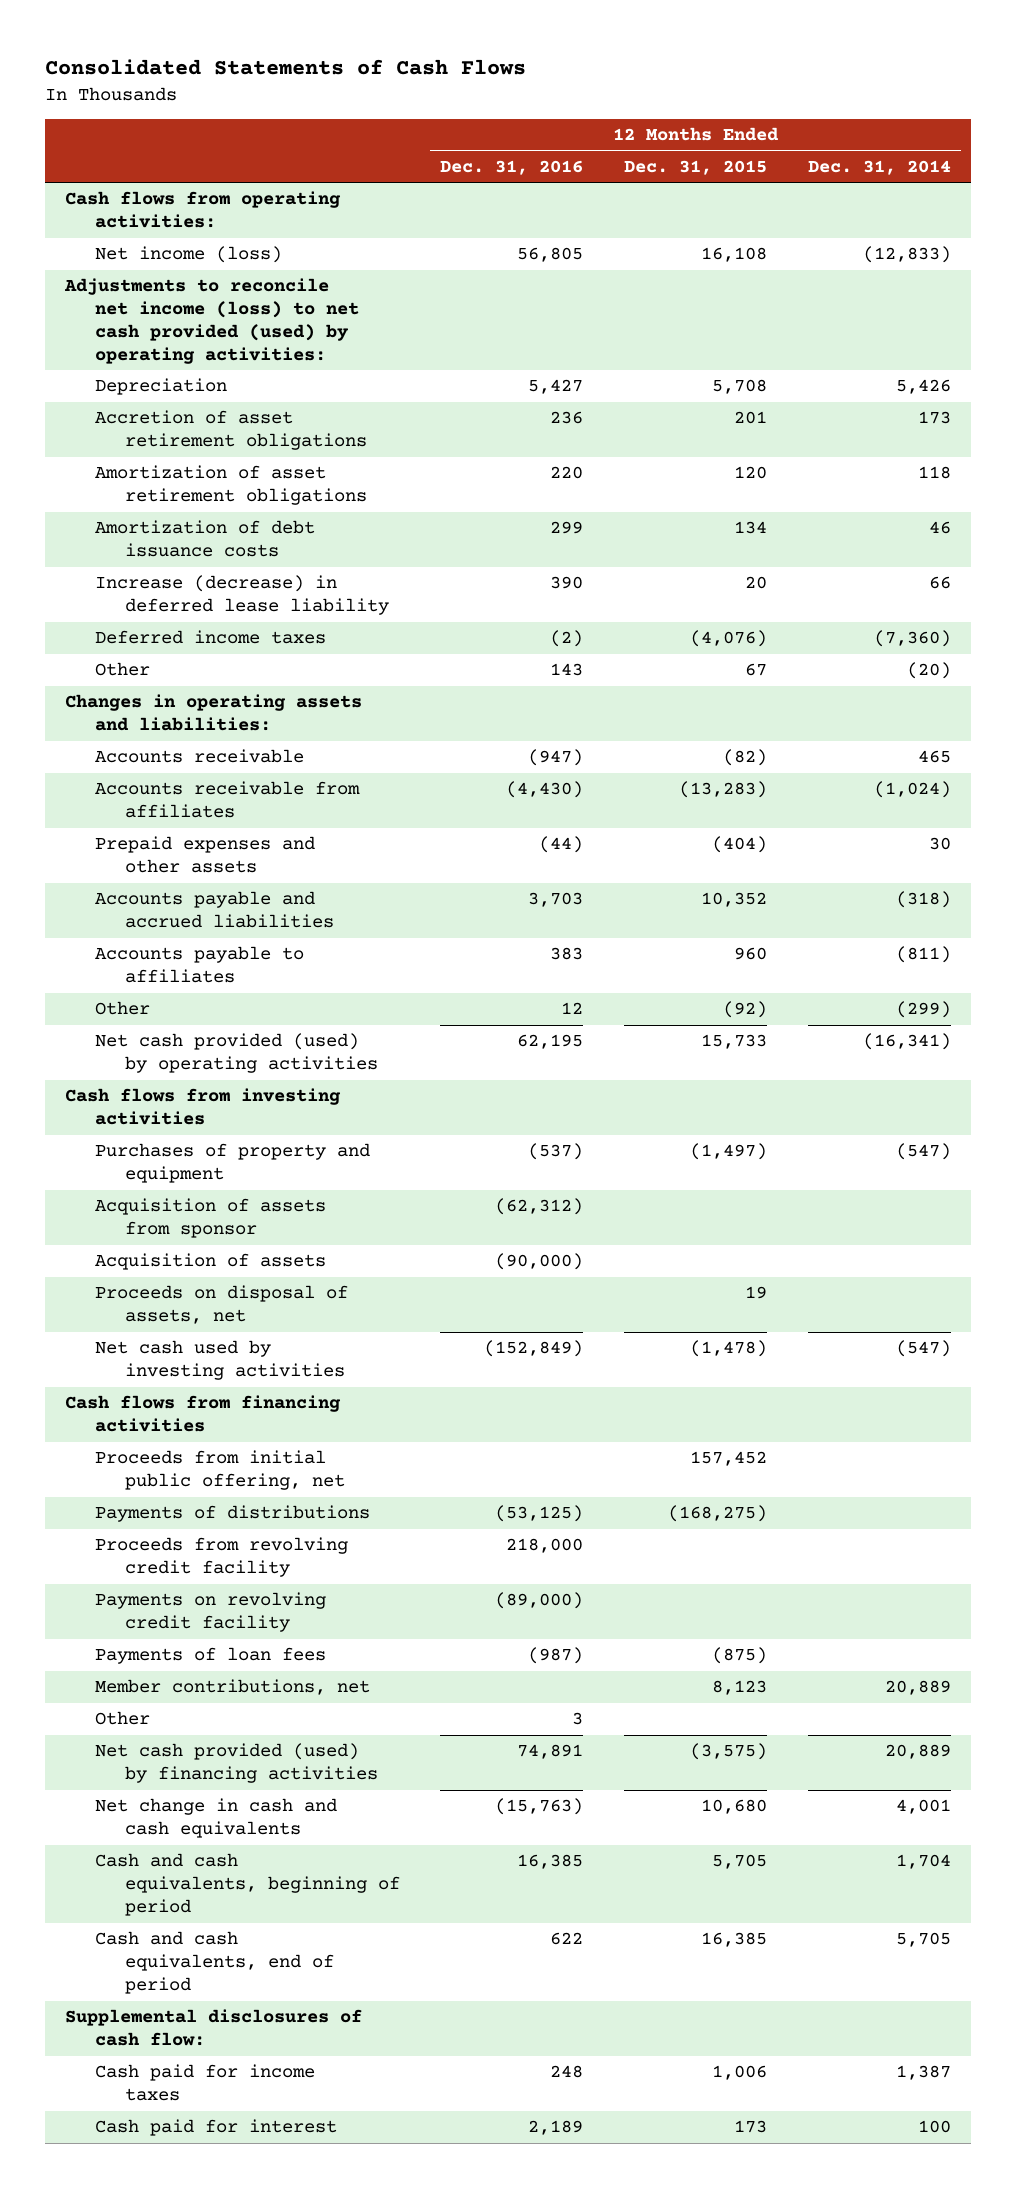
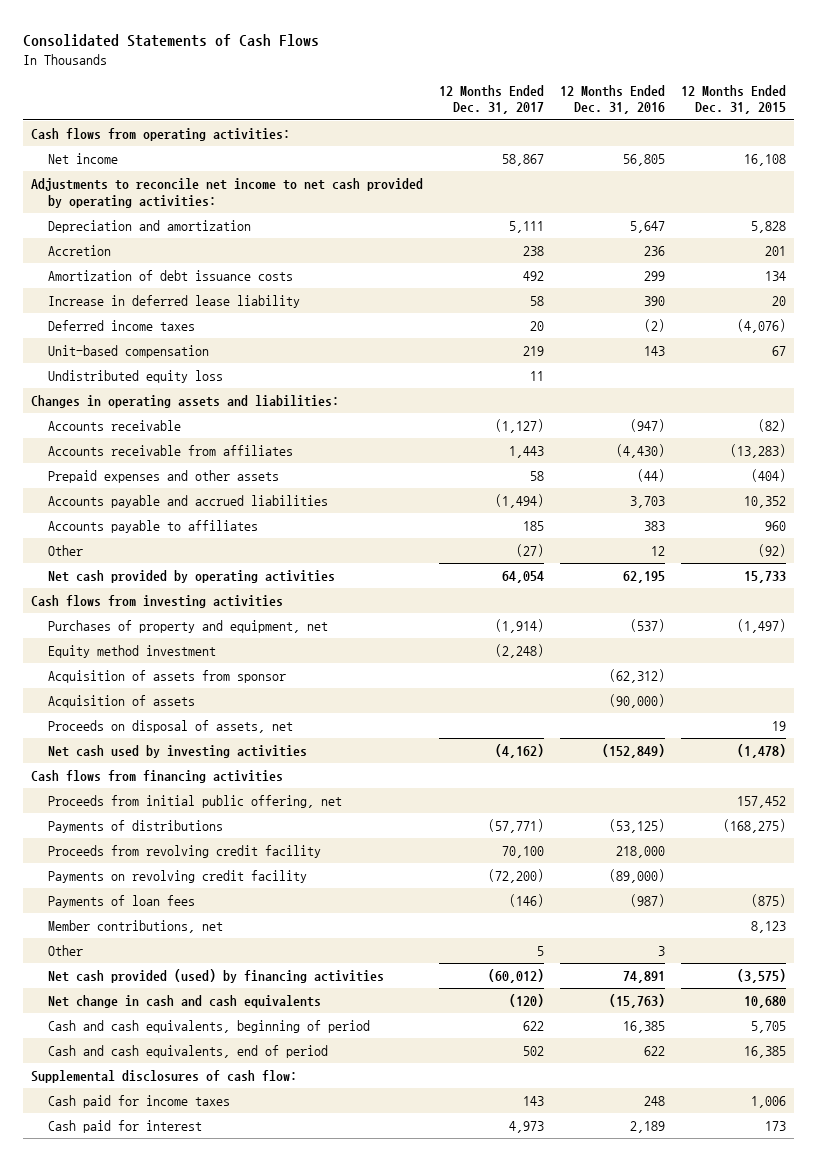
- | 12 Months Ended Dec. 31, 2016 | 12 Months Ended Dec. 31, 2015 | 12 Months Ended Dec. 31, 2014
+ | 12 Months Ended Dec. 31, 2017 | 12 Months Ended Dec. 31, 2016 | 12 Months Ended Dec. 31, 2015
- Net income (loss) | 56,805 | 16,108 | (12,833)
- Adjustments to reconcile net income (loss) to net cash provided (used) by operating activities:
- Depreciation | 5,427 | 5,708 | 5,426
- Accretion of asset retirement obligations | 236 | 201 | 173
- Amortization of asset retirement obligations | 220 | 120 | 118
+ Net income | 58,867 | 56,805 | 16,108
+ Adjustments to reconcile net income to net cash provided by operating activities:
+ Depreciation and amortization | 5,111 | 5,647 | 5,828
+ Accretion | 238 | 236 | 201
- Increase (decrease) in deferred lease liability | 390 | 20 | 66
+ Increase in deferred lease liability | 58 | 390 | 20
- Other | 143 | 67 | (20)
+ Unit-based compensation | 219 | 143 | 67
+ Undistributed equity loss | 11 | |
- Net cash provided (used) by operating activities | 62,195 | 15,733 | (16,341)
+ Net cash provided by operating activities | 64,054 | 62,195 | 15,733
- Purchases of property and equipment | (537) | (1,497) | (547)
+ Purchases of property and equipment, net | (1,914) | (537) | (1,497)
+ Equity method investment | (2,248) | |

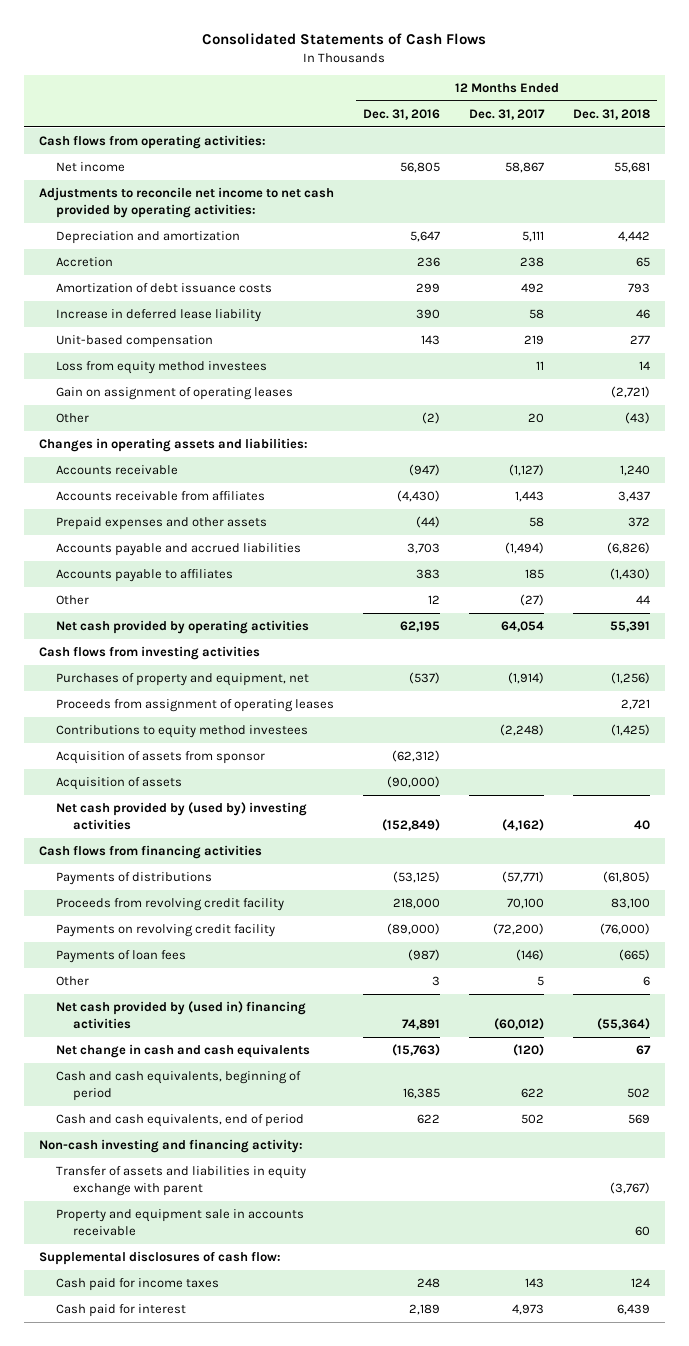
- | 12 Months Ended Dec. 31, 2017 | 12 Months Ended Dec. 31, 2016 | 12 Months Ended Dec. 31, 2015
+ | 12 Months Ended Dec. 31, 2016 | 12 Months Ended Dec. 31, 2017 | 12 Months Ended Dec. 31, 2018
- Deferred income taxes | 20 | (2) | (4,076)
- Undistributed equity loss | 11 | |
+ Loss from equity method investees | | 11 | 14
+ Gain on assignment of operating leases | | | (2,721)
+ Other | (2) | 20 | (43)
- Equity method investment | (2,248) | |
+ Proceeds from assignment of operating leases | | | 2,721
+ Contributions to equity method investees | | (2,248) | (1,425)
- Proceeds on disposal of assets, net | | | 19
- Net cash used by investing activities | (4,162) | (152,849) | (1,478)
+ Net cash provided by (used by) investing activities | (152,849) | (4,162) | 40
- Proceeds from initial public offering, net | | | 157,452
- Member contributions, net | | | 8,123
- Net cash provided (used) by financing activities | (60,012) | 74,891 | (3,575)
+ Net cash provided by (used in) financing activities | 74,891 | (60,012) | (55,364)
+ Non-cash investing and financing activity:
+ Transfer of assets and liabilities in equity exchange with parent | | | (3,767)
+ Property and equipment sale in accounts receivable | | | 60

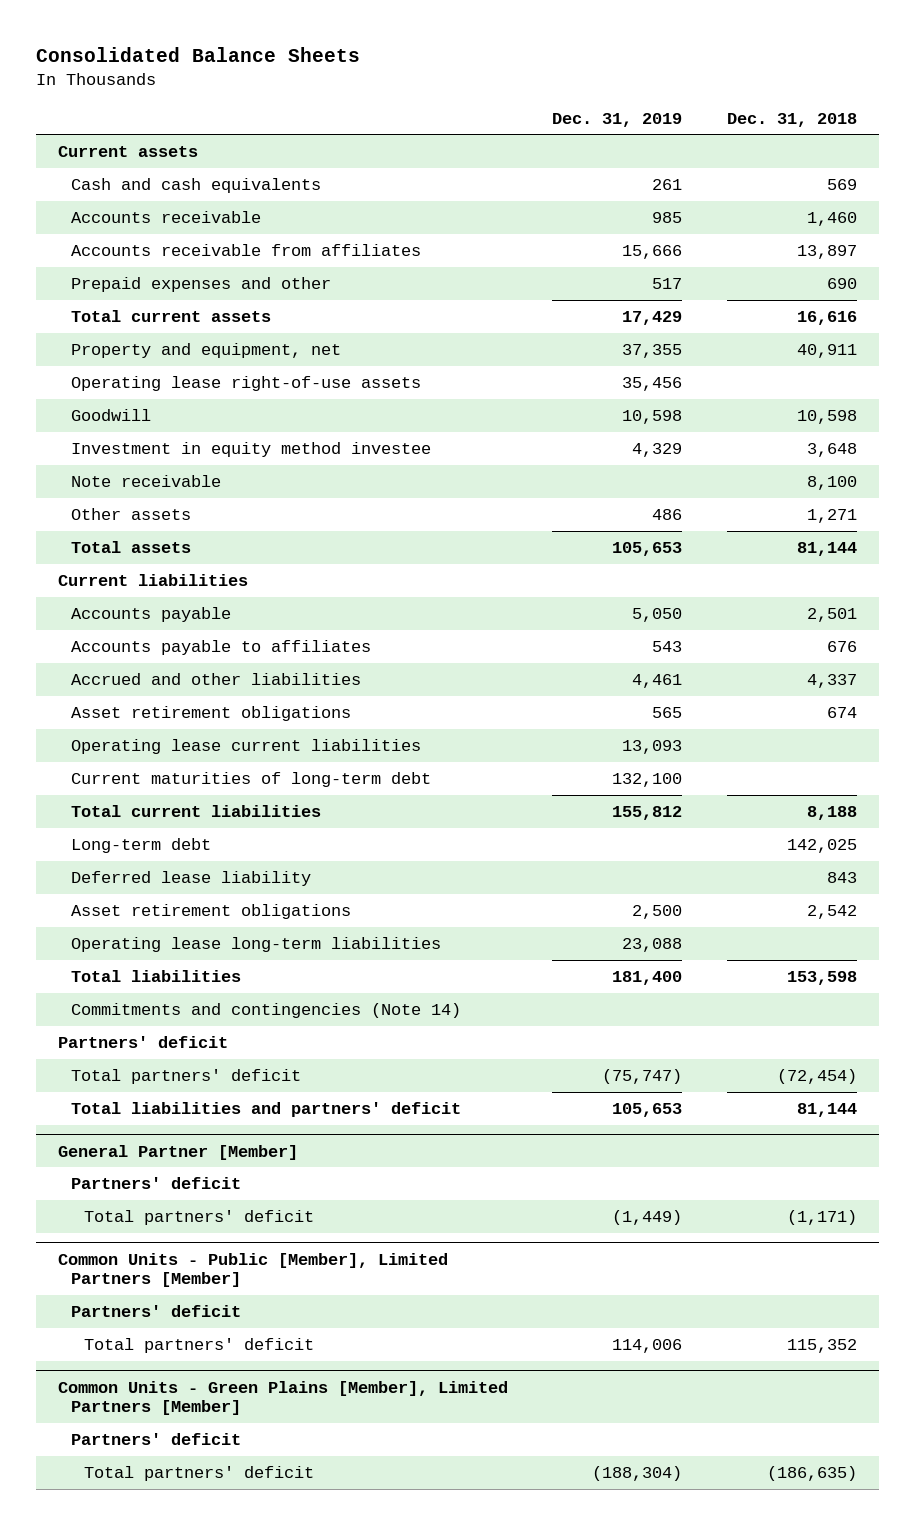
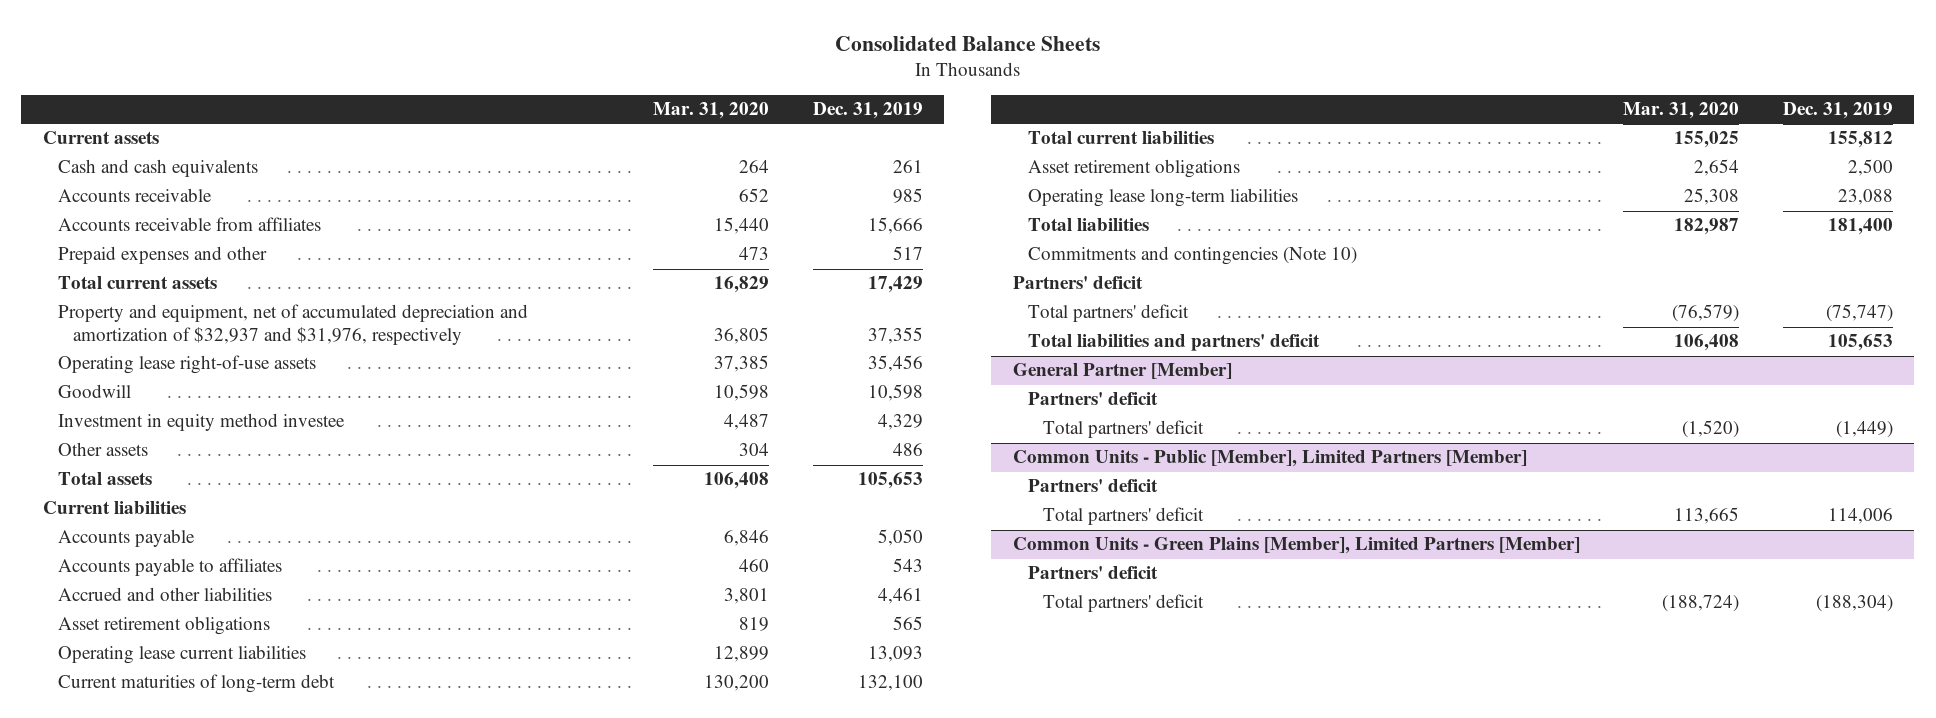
- | Dec. 31, 2019 | Dec. 31, 2018
+ | Mar. 31, 2020 | Dec. 31, 2019
- Property and equipment, net | 37,355 | 40,911
+ Property and equipment, net of accumulated depreciation and amortization of $32,937 and $31,976, respectively | 36,805 | 37,355
- Note receivable | | 8,100
- Long-term debt | | 142,025
- Deferred lease liability | | 843
- Commitments and contingencies (Note 14)
+ Commitments and contingencies (Note 10)

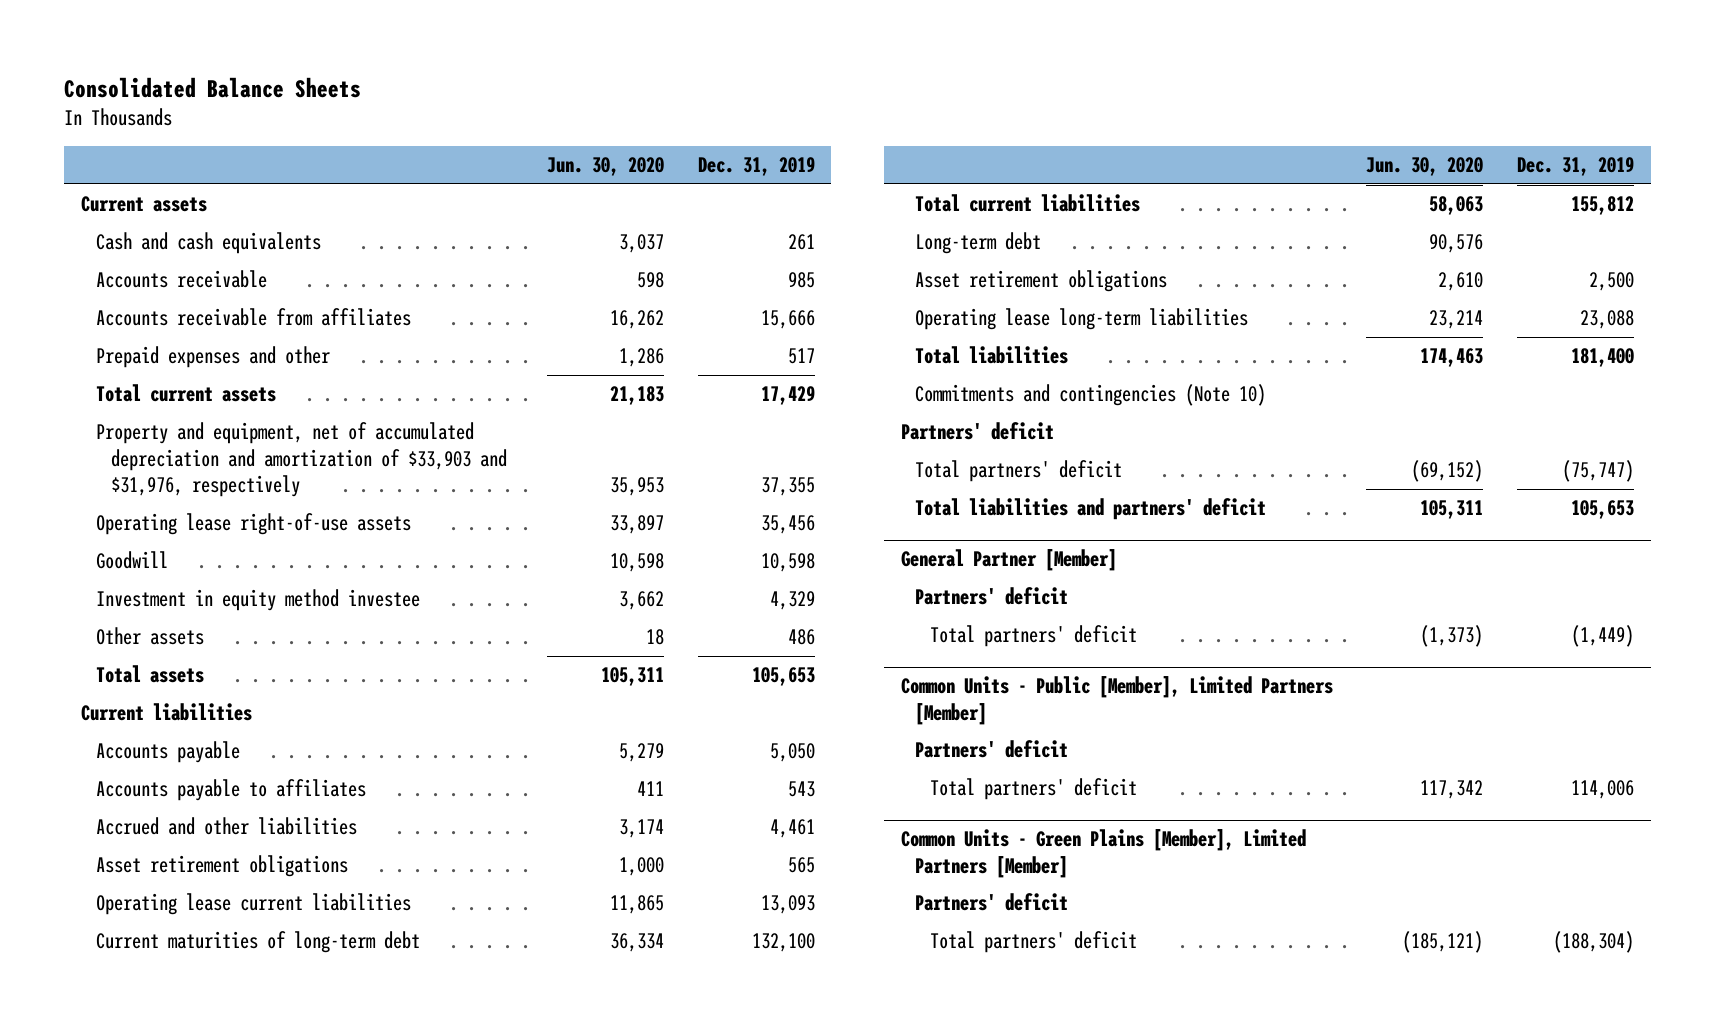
- | Mar. 31, 2020 | Dec. 31, 2019
+ | Jun. 30, 2020 | Dec. 31, 2019
- Property and equipment, net of accumulated depreciation and amortization of $32,937 and $31,976, respectively | 36,805 | 37,355
+ Property and equipment, net of accumulated depreciation and amortization of $33,903 and $31,976, respectively | 35,953 | 37,355
+ Long-term debt | 90,576 |

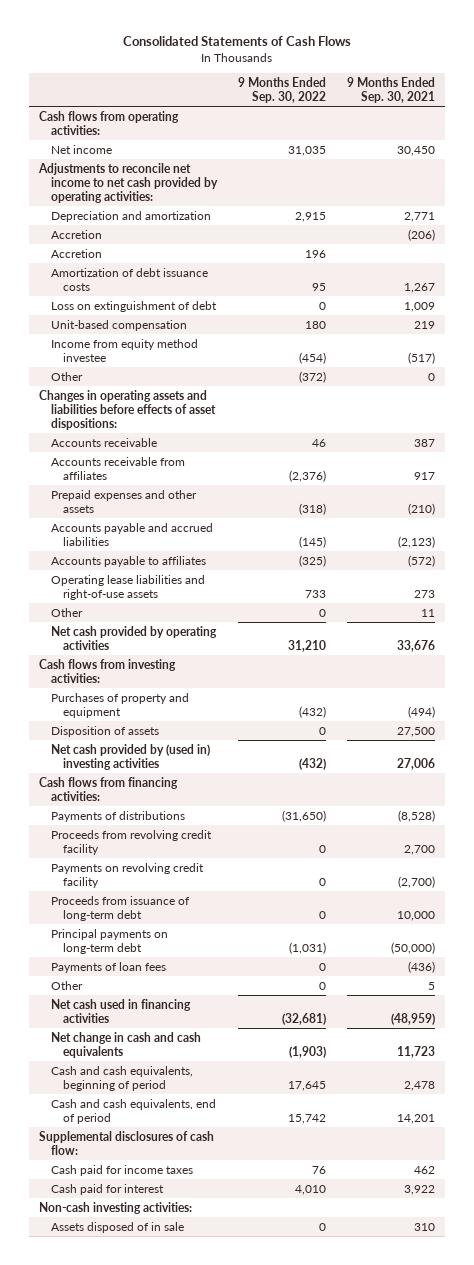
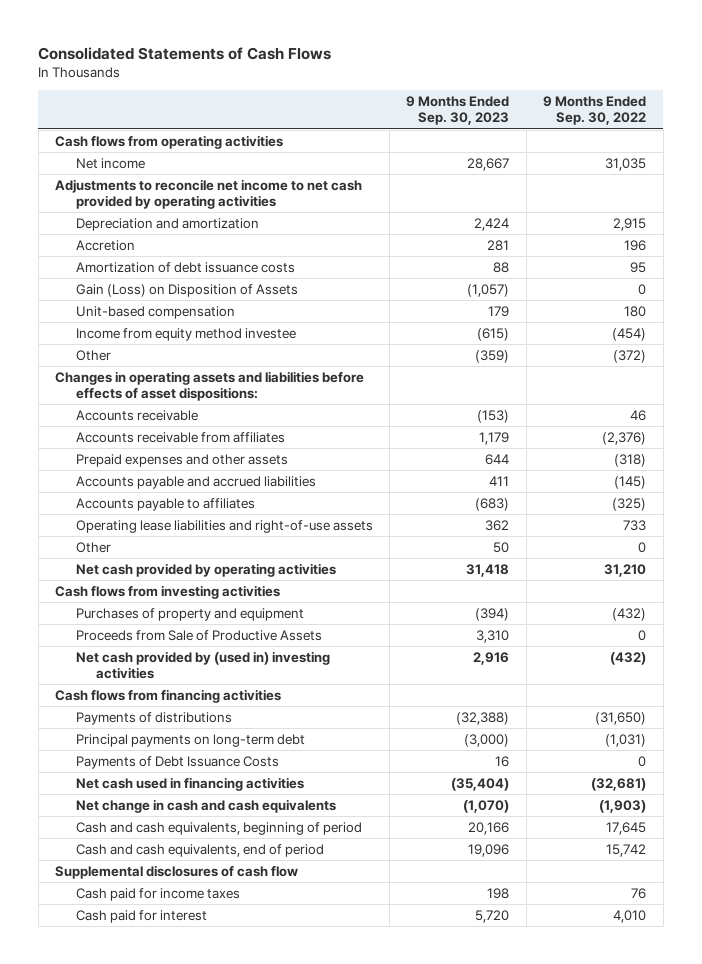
- | 9 Months Ended Sep. 30, 2022 | 9 Months Ended Sep. 30, 2021
+ | 9 Months Ended Sep. 30, 2023 | 9 Months Ended Sep. 30, 2022
- Cash flows from operating activities:
+ Cash flows from operating activities
- Adjustments to reconcile net income to net cash provided by operating activities:
+ Adjustments to reconcile net income to net cash provided by operating activities
- Accretion | | (206)
- Loss on extinguishment of debt | 0 | 1,009
+ Gain (Loss) on Disposition of Assets | (1,057) | 0
- Cash flows from investing activities:
+ Cash flows from investing activities
- Disposition of assets | 0 | 27,500
+ Proceeds from Sale of Productive Assets | 3,310 | 0
- Cash flows from financing activities:
+ Cash flows from financing activities
- Proceeds from revolving credit facility | 0 | 2,700
- Payments on revolving credit facility | 0 | (2,700)
- Proceeds from issuance of long-term debt | 0 | 10,000
- Payments of loan fees | 0 | (436)
- Other | 0 | 5
+ Payments of Debt Issuance Costs | 16 | 0
- Supplemental disclosures of cash flow:
+ Supplemental disclosures of cash flow
- Non-cash investing activities:
- Assets disposed of in sale | 0 | 310

